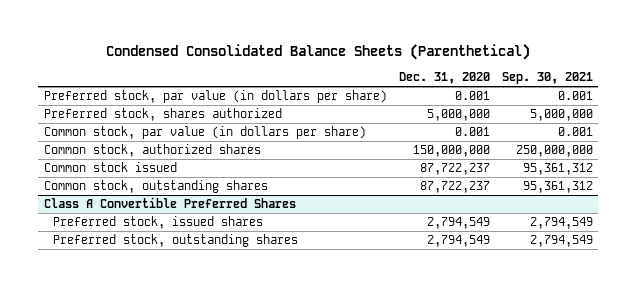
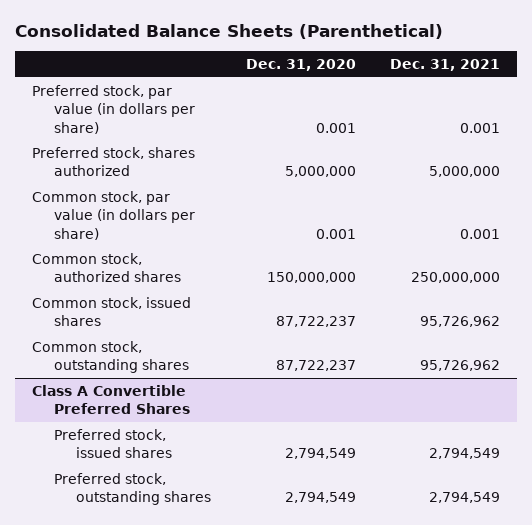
- Condensed Consolidated Balance Sheets (Parenthetical)
+ Consolidated Balance Sheets (Parenthetical)
- | Dec. 31, 2020 | Sep. 30, 2021
+ | Dec. 31, 2020 | Dec. 31, 2021
- Common stock issued | 87,722,237 | 95,361,312
+ Common stock, issued shares | 87,722,237 | 95,726,962

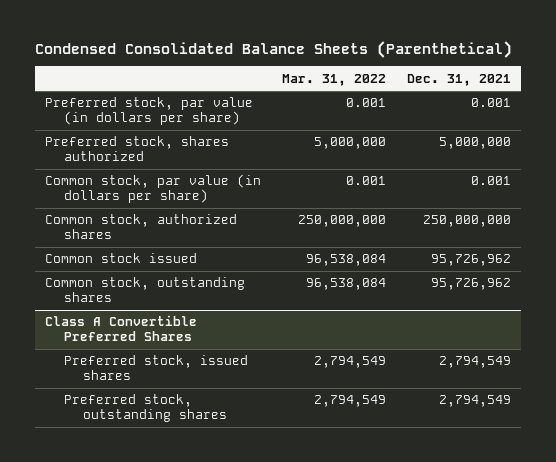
- Consolidated Balance Sheets (Parenthetical)
+ Condensed Consolidated Balance Sheets (Parenthetical)
- | Dec. 31, 2020 | Dec. 31, 2021
+ | Mar. 31, 2022 | Dec. 31, 2021
- Common stock, issued shares | 87,722,237 | 95,726,962
+ Common stock issued | 96,538,084 | 95,726,962

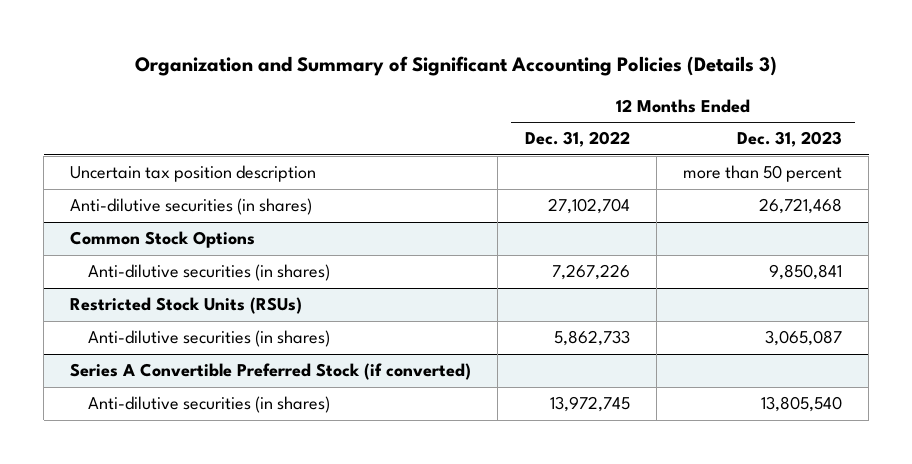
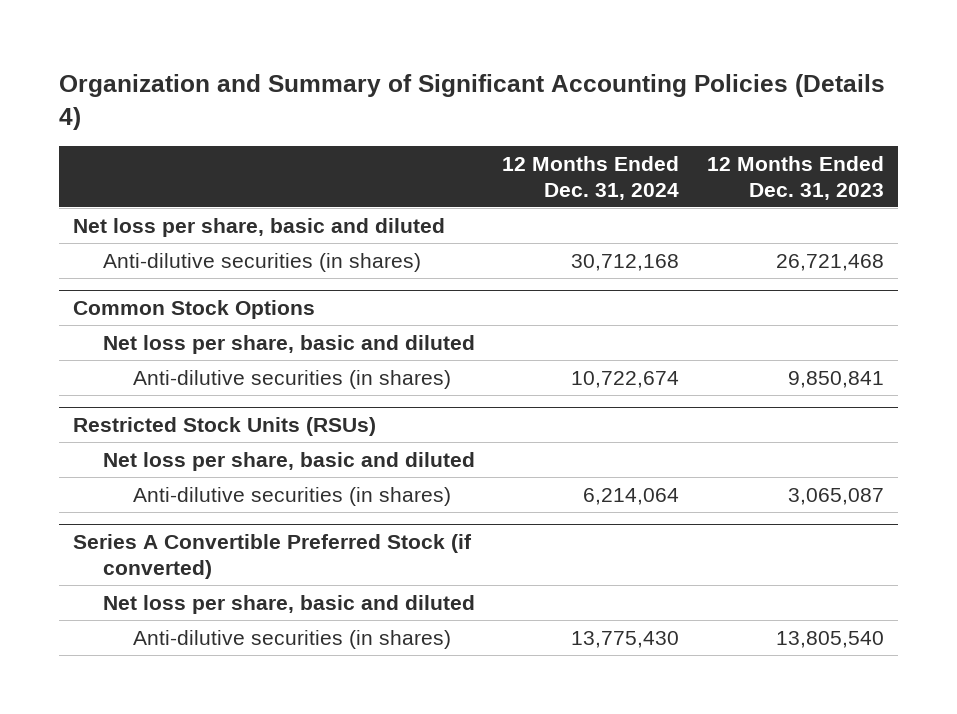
- Organization and Summary of Significant Accounting Policies (Details 3)
+ Organization and Summary of Significant Accounting Policies (Details 4)
- | 12 Months Ended Dec. 31, 2022 | 12 Months Ended Dec. 31, 2023
+ | 12 Months Ended Dec. 31, 2024 | 12 Months Ended Dec. 31, 2023
- Uncertain tax position description | | more than 50 percent
+ Net loss per share, basic and diluted
@ Common Stock Options
+ Net loss per share, basic and diluted
@ Restricted Stock Units (RSUs)
+ Net loss per share, basic and diluted
@ Series A Convertible Preferred Stock (if converted)
+ Net loss per share, basic and diluted

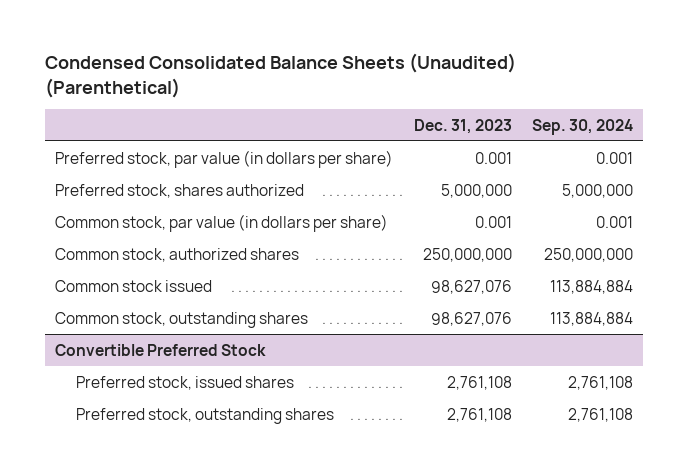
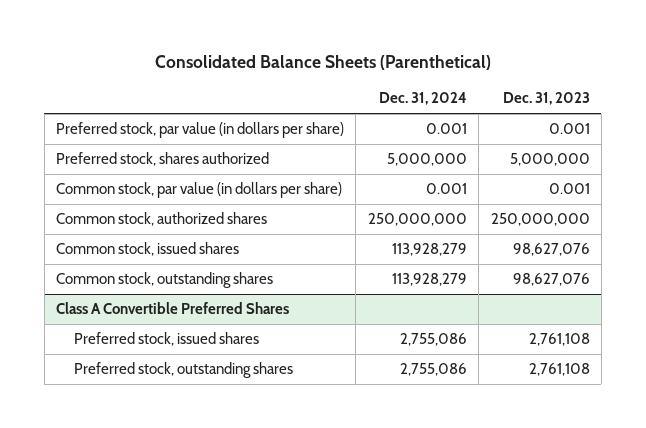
- Condensed Consolidated Balance Sheets (Unaudited) (Parenthetical)
+ Consolidated Balance Sheets (Parenthetical)
- | Dec. 31, 2023 | Sep. 30, 2024
+ | Dec. 31, 2024 | Dec. 31, 2023
- Common stock issued | 98,627,076 | 113,884,884
+ Common stock, issued shares | 113,928,279 | 98,627,076
- Convertible Preferred Stock
+ Class A Convertible Preferred Shares

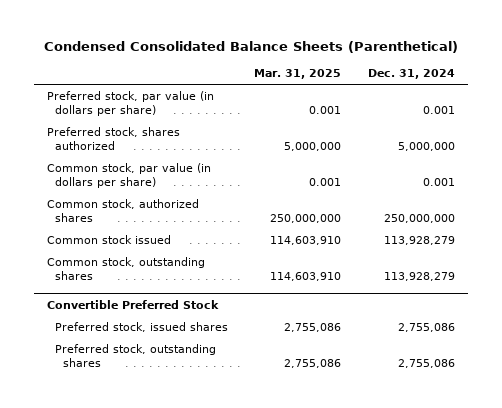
- Consolidated Balance Sheets (Parenthetical)
+ Condensed Consolidated Balance Sheets (Parenthetical)
- | Dec. 31, 2024 | Dec. 31, 2023
+ | Mar. 31, 2025 | Dec. 31, 2024
- Common stock, issued shares | 113,928,279 | 98,627,076
+ Common stock issued | 114,603,910 | 113,928,279
- Class A Convertible Preferred Shares
+ Convertible Preferred Stock

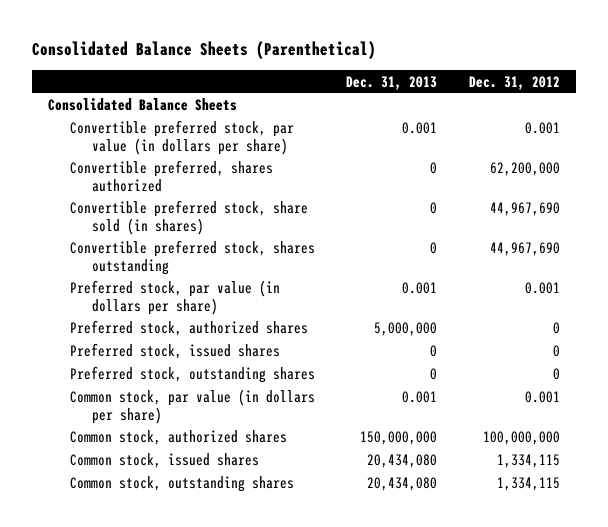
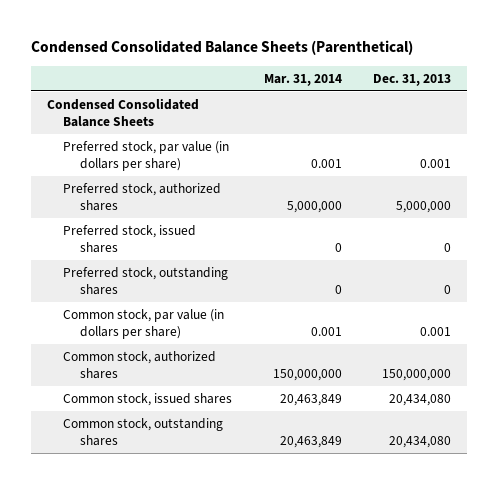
- Consolidated Balance Sheets (Parenthetical)
+ Condensed Consolidated Balance Sheets (Parenthetical)
- | Dec. 31, 2013 | Dec. 31, 2012
+ | Mar. 31, 2014 | Dec. 31, 2013
- Consolidated Balance Sheets
- Convertible preferred stock, par value (in dollars per share) | 0.001 | 0.001
- Convertible preferred, shares authorized | 0 | 62,200,000
- Convertible preferred stock, share sold (in shares) | 0 | 44,967,690
- Convertible preferred stock, shares outstanding | 0 | 44,967,690
+ Condensed Consolidated Balance Sheets

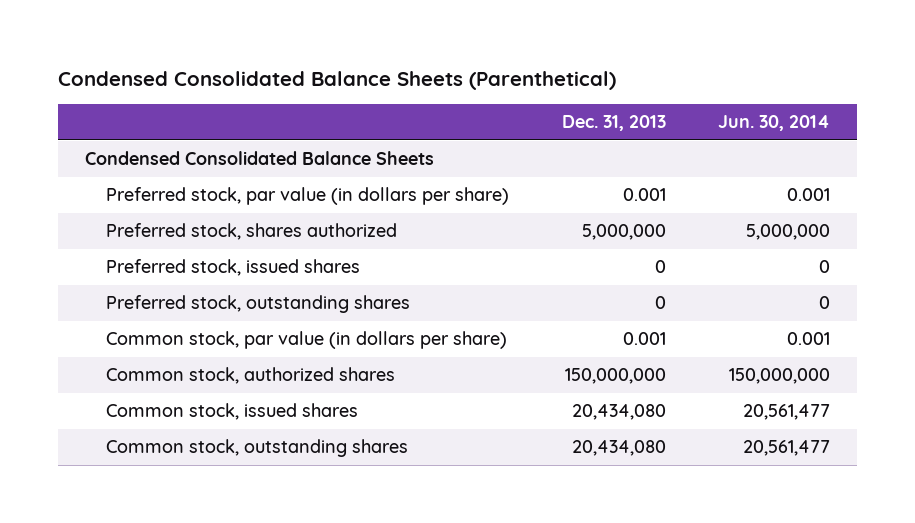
- | Mar. 31, 2014 | Dec. 31, 2013
+ | Dec. 31, 2013 | Jun. 30, 2014
- Preferred stock, authorized shares | 5,000,000 | 5,000,000
+ Preferred stock, shares authorized | 5,000,000 | 5,000,000

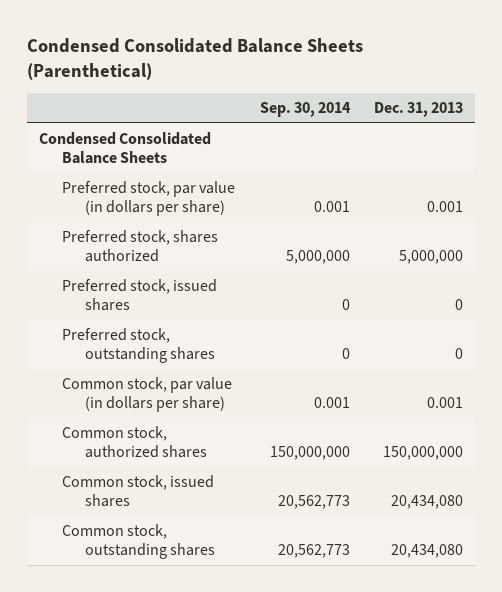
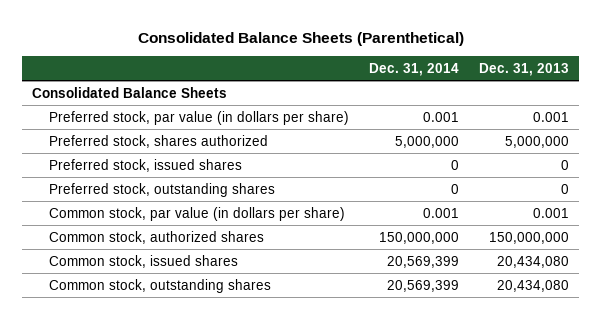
- Condensed Consolidated Balance Sheets (Parenthetical)
+ Consolidated Balance Sheets (Parenthetical)
- | Sep. 30, 2014 | Dec. 31, 2013
+ | Dec. 31, 2014 | Dec. 31, 2013
- Condensed Consolidated Balance Sheets
+ Consolidated Balance Sheets

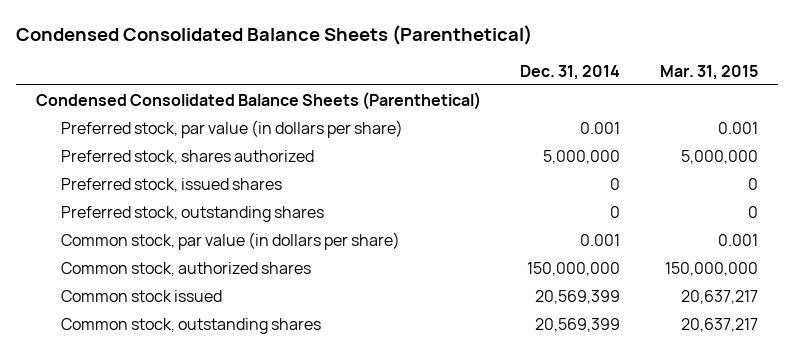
- Consolidated Balance Sheets (Parenthetical)
+ Condensed Consolidated Balance Sheets (Parenthetical)
- | Dec. 31, 2014 | Dec. 31, 2013
+ | Dec. 31, 2014 | Mar. 31, 2015
- Consolidated Balance Sheets
+ Condensed Consolidated Balance Sheets (Parenthetical)
- Common stock, issued shares | 20,569,399 | 20,434,080
+ Common stock issued | 20,569,399 | 20,637,217

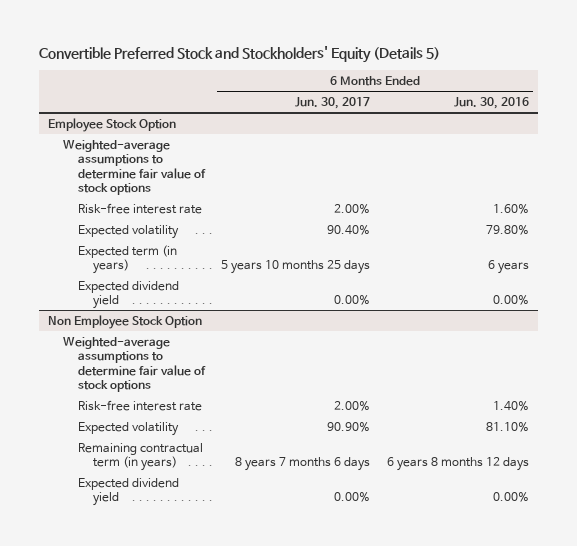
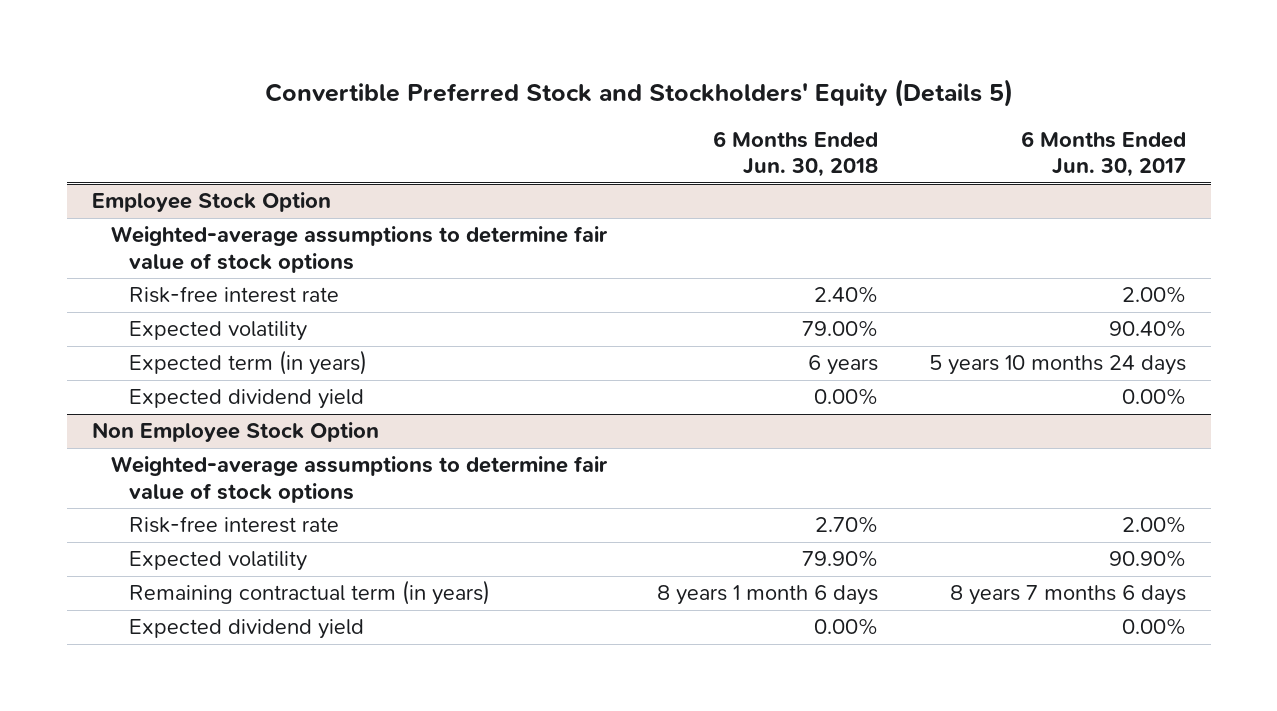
- | 6 Months Ended Jun. 30, 2017 | 6 Months Ended Jun. 30, 2016
+ | 6 Months Ended Jun. 30, 2018 | 6 Months Ended Jun. 30, 2017
@ Employee Stock Option
- Expected term (in years) | 5 years 10 months 25 days | 6 years
+ Expected term (in years) | 6 years | 5 years 10 months 24 days

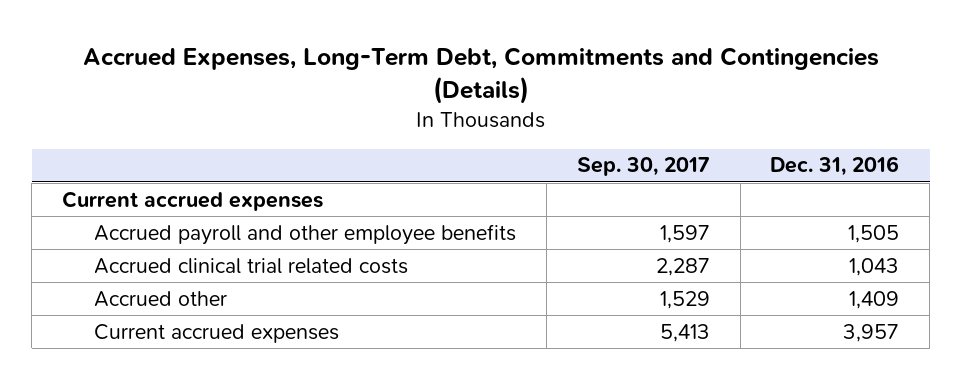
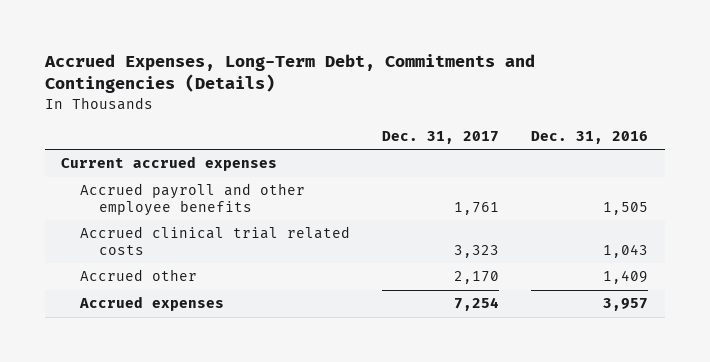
- | Sep. 30, 2017 | Dec. 31, 2016
+ | Dec. 31, 2017 | Dec. 31, 2016
- Current accrued expenses | 5,413 | 3,957
+ Accrued expenses | 7,254 | 3,957

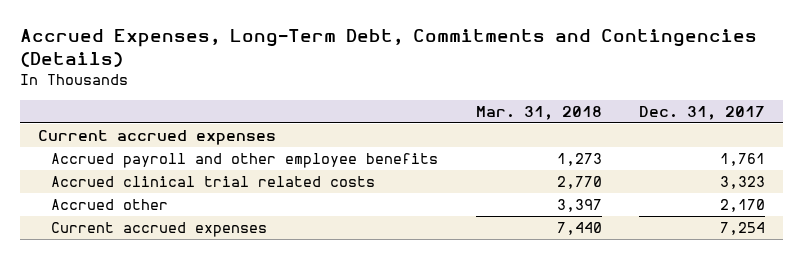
- | Dec. 31, 2017 | Dec. 31, 2016
+ | Mar. 31, 2018 | Dec. 31, 2017
- Accrued expenses | 7,254 | 3,957
+ Current accrued expenses | 7,440 | 7,254

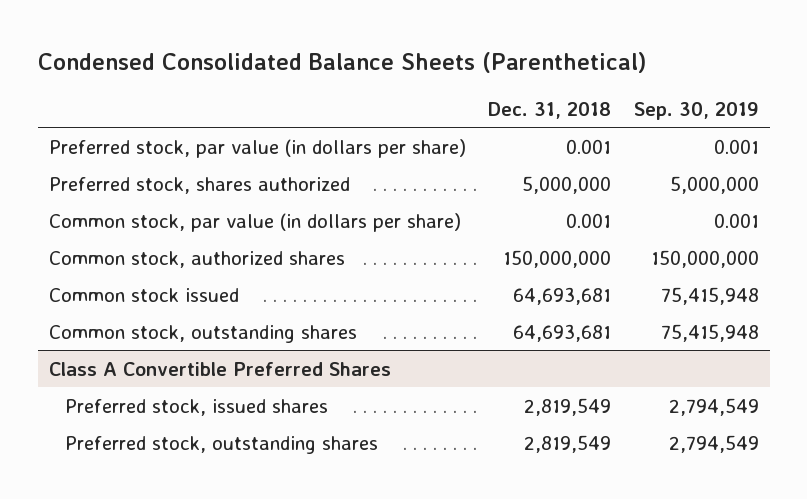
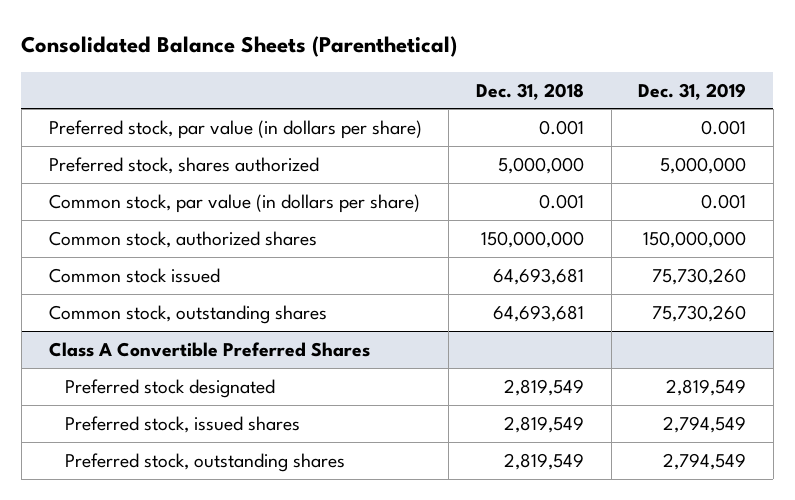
- Condensed Consolidated Balance Sheets (Parenthetical)
+ Consolidated Balance Sheets (Parenthetical)
- | Dec. 31, 2018 | Sep. 30, 2019
+ | Dec. 31, 2018 | Dec. 31, 2019
@ Class A Convertible Preferred Shares
+ Preferred stock designated | 2,819,549 | 2,819,549

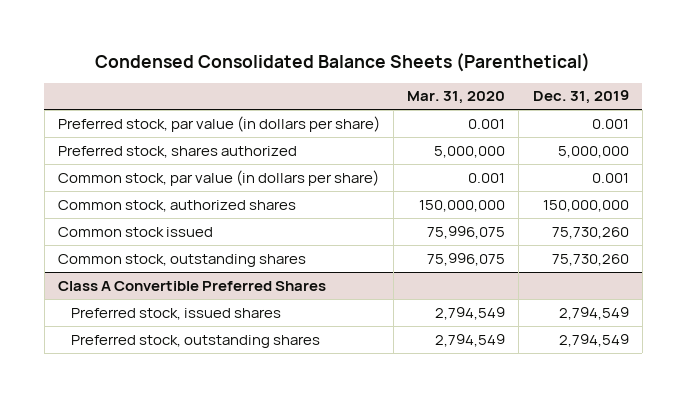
- Consolidated Balance Sheets (Parenthetical)
+ Condensed Consolidated Balance Sheets (Parenthetical)
- | Dec. 31, 2018 | Dec. 31, 2019
+ | Mar. 31, 2020 | Dec. 31, 2019
@ Class A Convertible Preferred Shares
- Preferred stock designated | 2,819,549 | 2,819,549

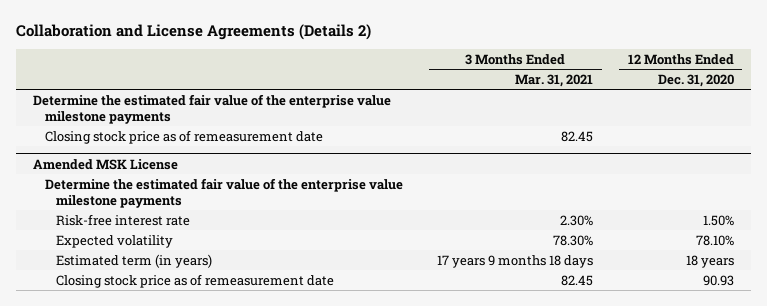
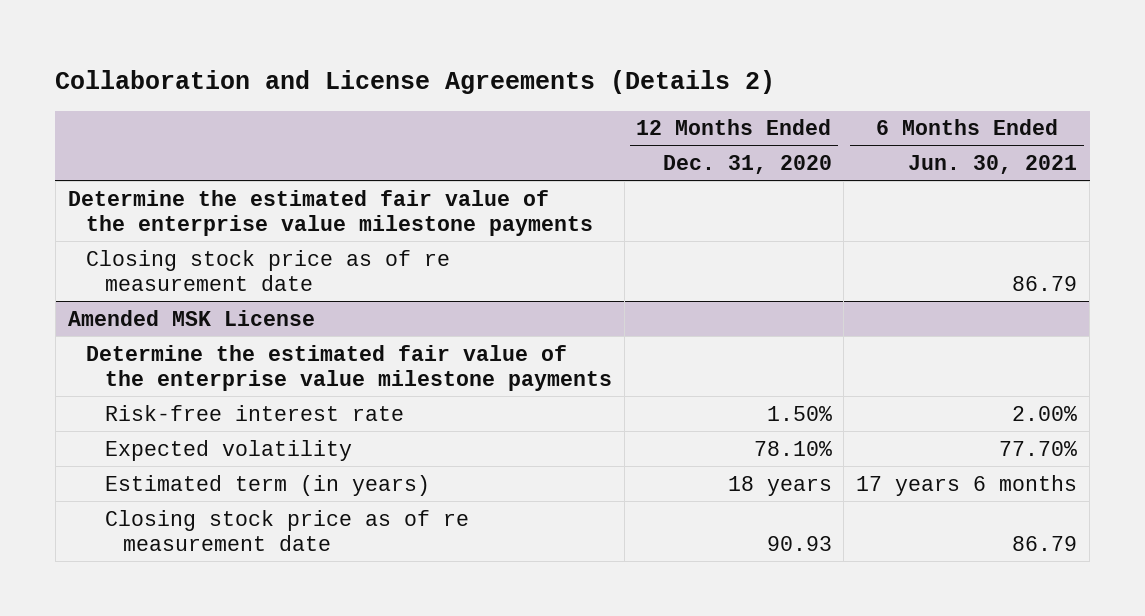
- | 3 Months Ended Mar. 31, 2021 | 12 Months Ended Dec. 31, 2020
+ | 12 Months Ended Dec. 31, 2020 | 6 Months Ended Jun. 30, 2021
- Closing stock price as of remeasurement date | 82.45 |
+ Closing stock price as of re measurement date | | 86.79
@ Amended MSK License
- Closing stock price as of remeasurement date | 82.45 | 90.93
+ Closing stock price as of re measurement date | 90.93 | 86.79

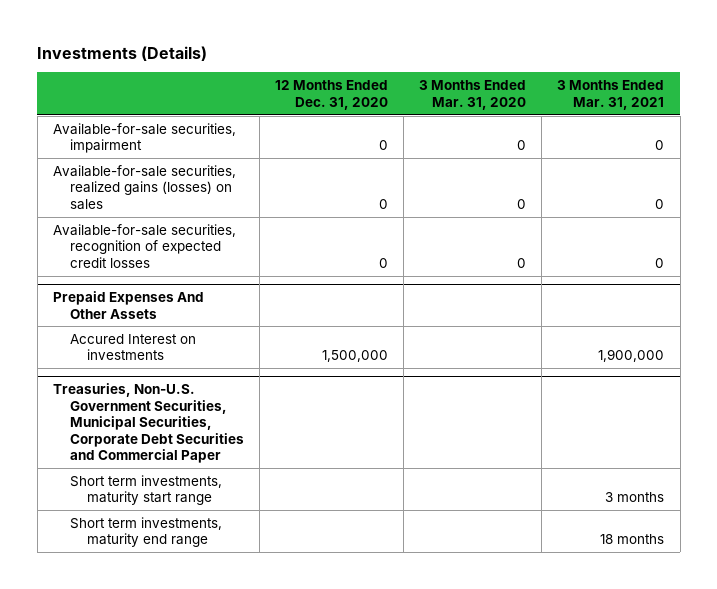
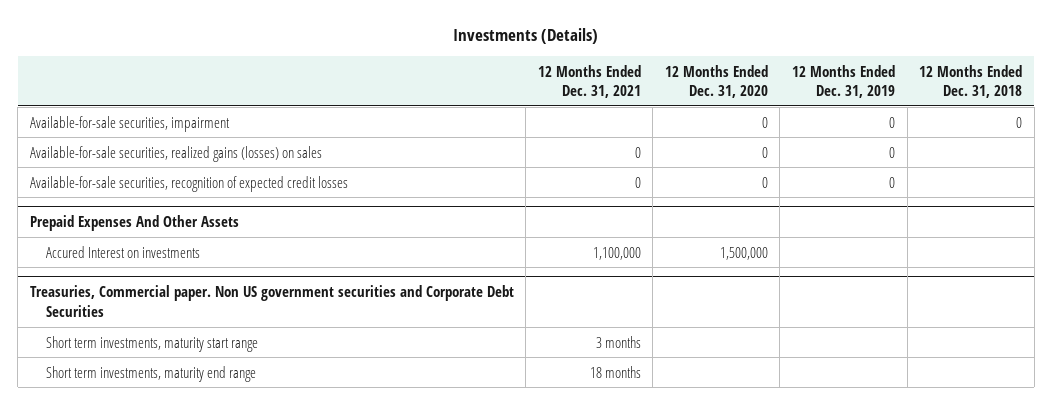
- | 12 Months Ended Dec. 31, 2020 | 3 Months Ended Mar. 31, 2020 | 3 Months Ended Mar. 31, 2021
+ | 12 Months Ended Dec. 31, 2021 | 12 Months Ended Dec. 31, 2020 | 12 Months Ended Dec. 31, 2019 | 12 Months Ended Dec. 31, 2018
- Treasuries, Non-U.S. Government Securities, Municipal Securities, Corporate Debt Securities and Commercial Paper
+ Treasuries, Commercial paper. Non US government securities and Corporate Debt Securities

